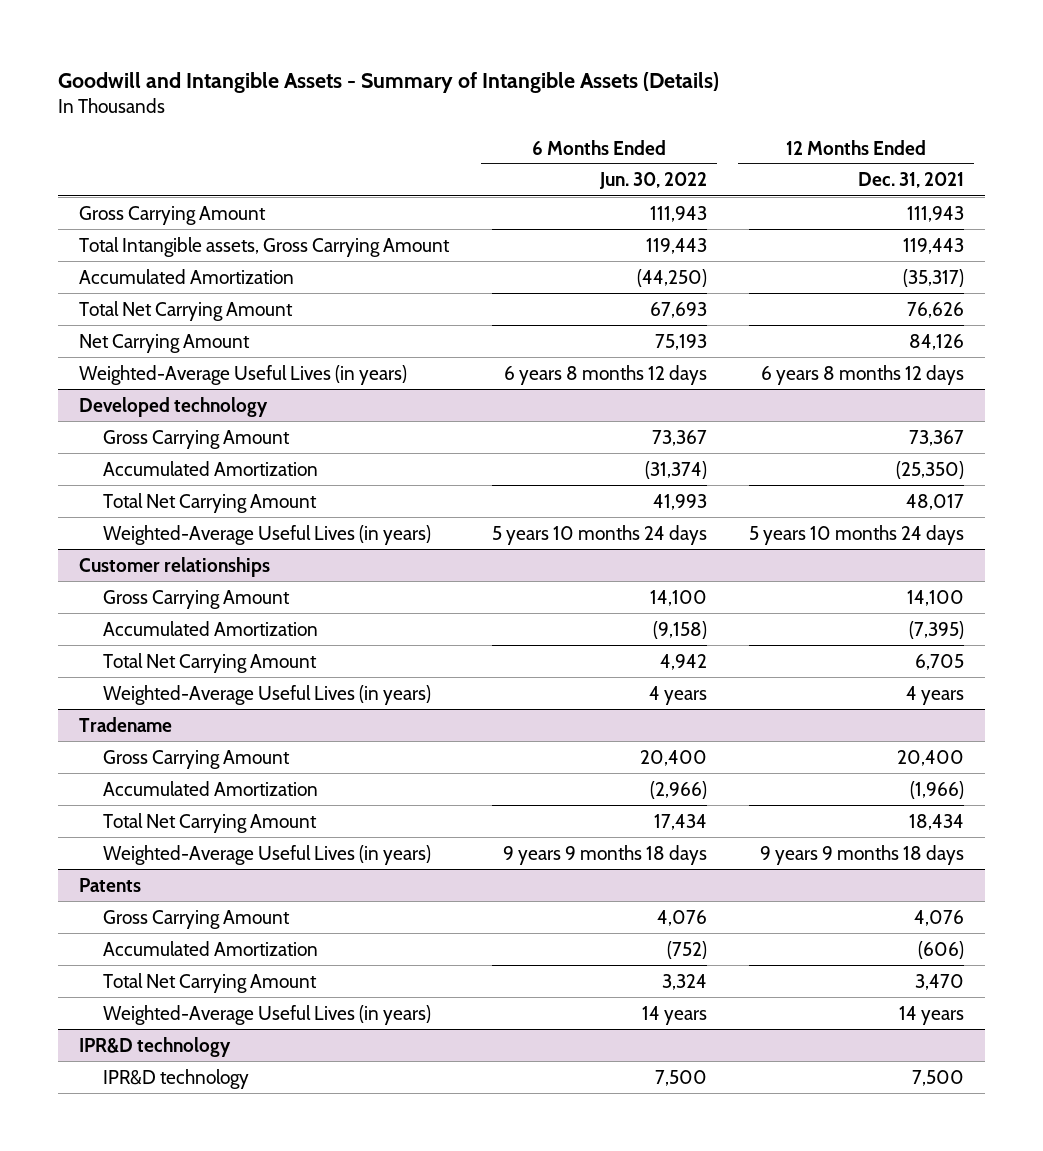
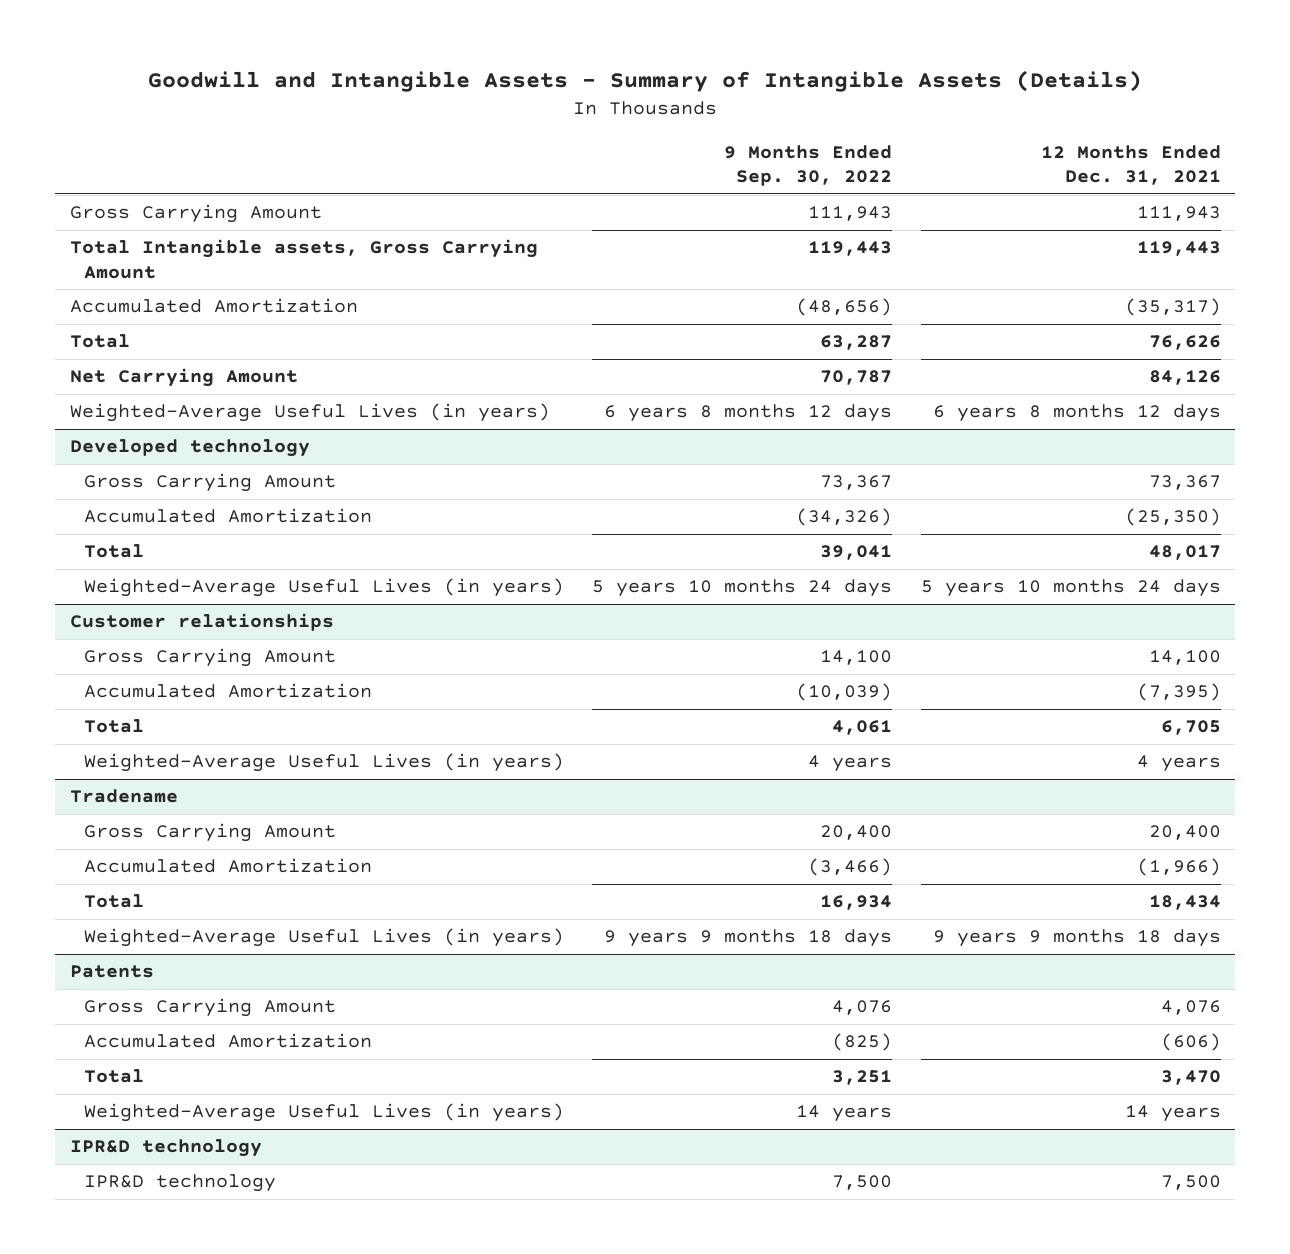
- | 6 Months Ended Jun. 30, 2022 | 12 Months Ended Dec. 31, 2021
+ | 9 Months Ended Sep. 30, 2022 | 12 Months Ended Dec. 31, 2021
- Total Net Carrying Amount | 67,693 | 76,626
+ Total | 63,287 | 76,626
@ Developed technology
- Total Net Carrying Amount | 41,993 | 48,017
+ Total | 39,041 | 48,017
@ Customer relationships
- Total Net Carrying Amount | 4,942 | 6,705
+ Total | 4,061 | 6,705
@ Tradename
- Total Net Carrying Amount | 17,434 | 18,434
+ Total | 16,934 | 18,434
@ Patents
- Total Net Carrying Amount | 3,324 | 3,470
+ Total | 3,251 | 3,470

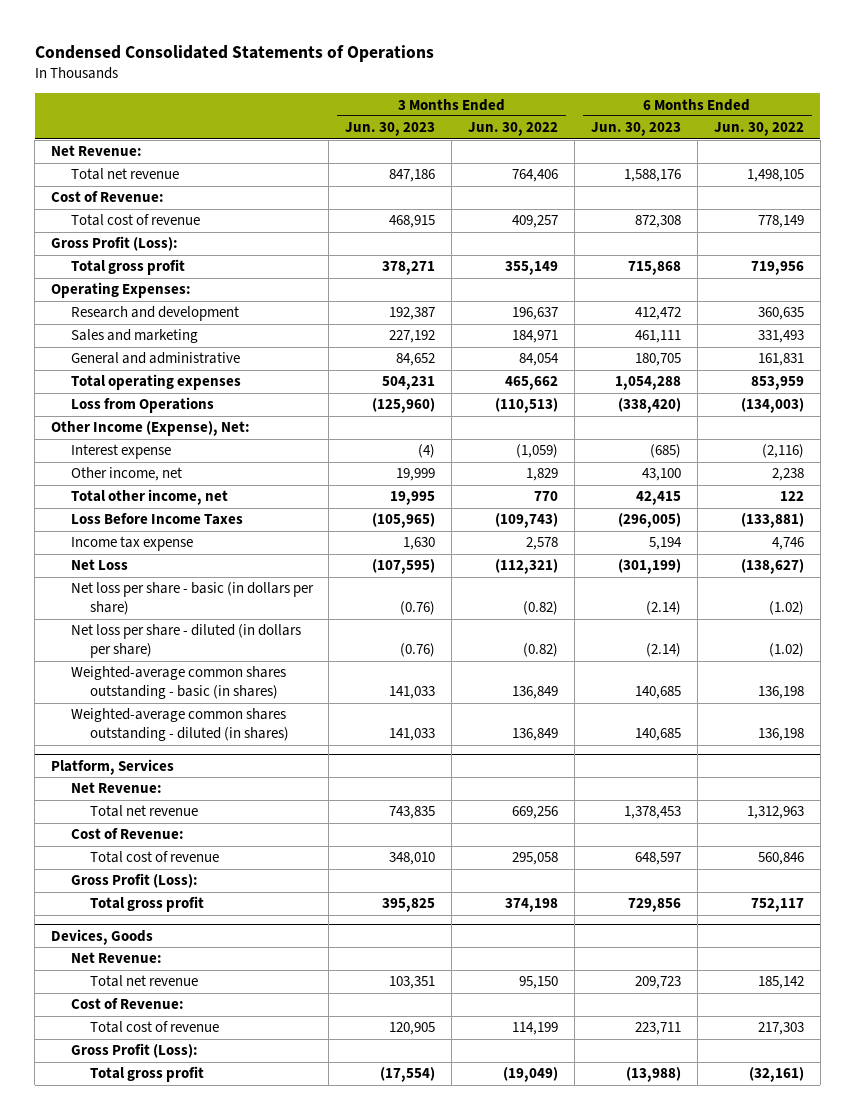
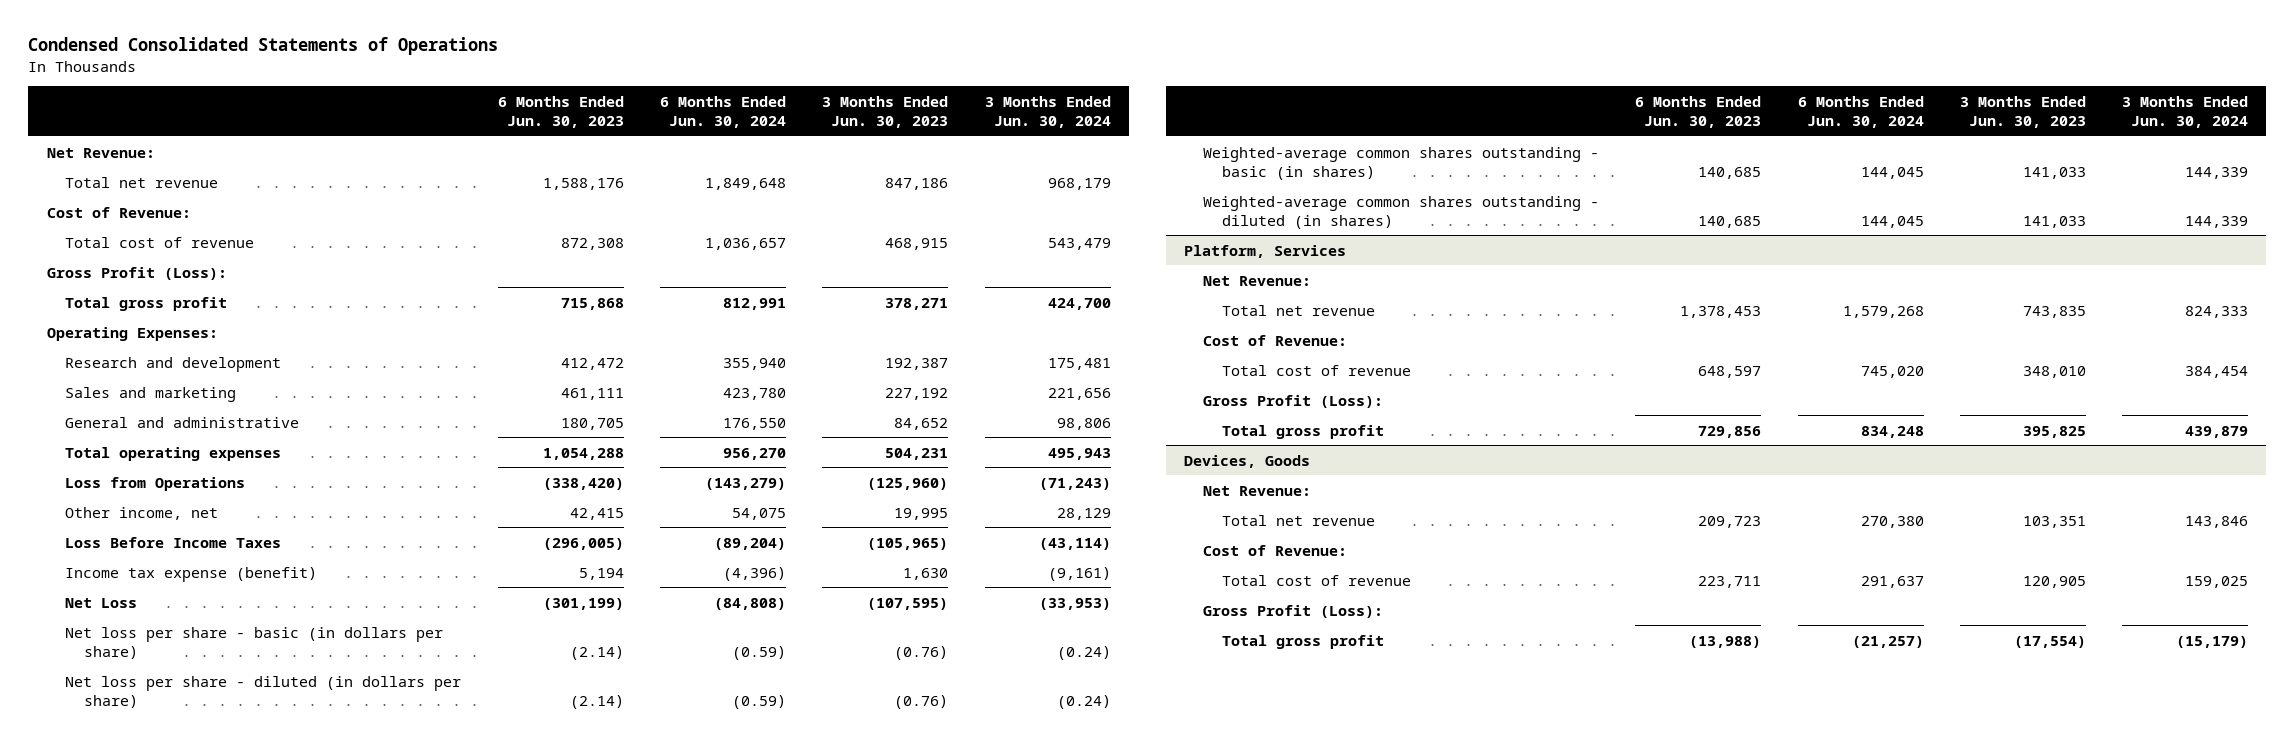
- | 3 Months Ended Jun. 30, 2023 | 3 Months Ended Jun. 30, 2022 | 6 Months Ended Jun. 30, 2023 | 6 Months Ended Jun. 30, 2022
+ | 6 Months Ended Jun. 30, 2023 | 6 Months Ended Jun. 30, 2024 | 3 Months Ended Jun. 30, 2023 | 3 Months Ended Jun. 30, 2024
- Other Income (Expense), Net:
- Interest expense | (4) | (1,059) | (685) | (2,116)
- Other income, net | 19,999 | 1,829 | 43,100 | 2,238
- Total other income, net | 19,995 | 770 | 42,415 | 122
+ Other income, net | 42,415 | 54,075 | 19,995 | 28,129
- Income tax expense | 1,630 | 2,578 | 5,194 | 4,746
+ Income tax expense (benefit) | 5,194 | (4,396) | 1,630 | (9,161)

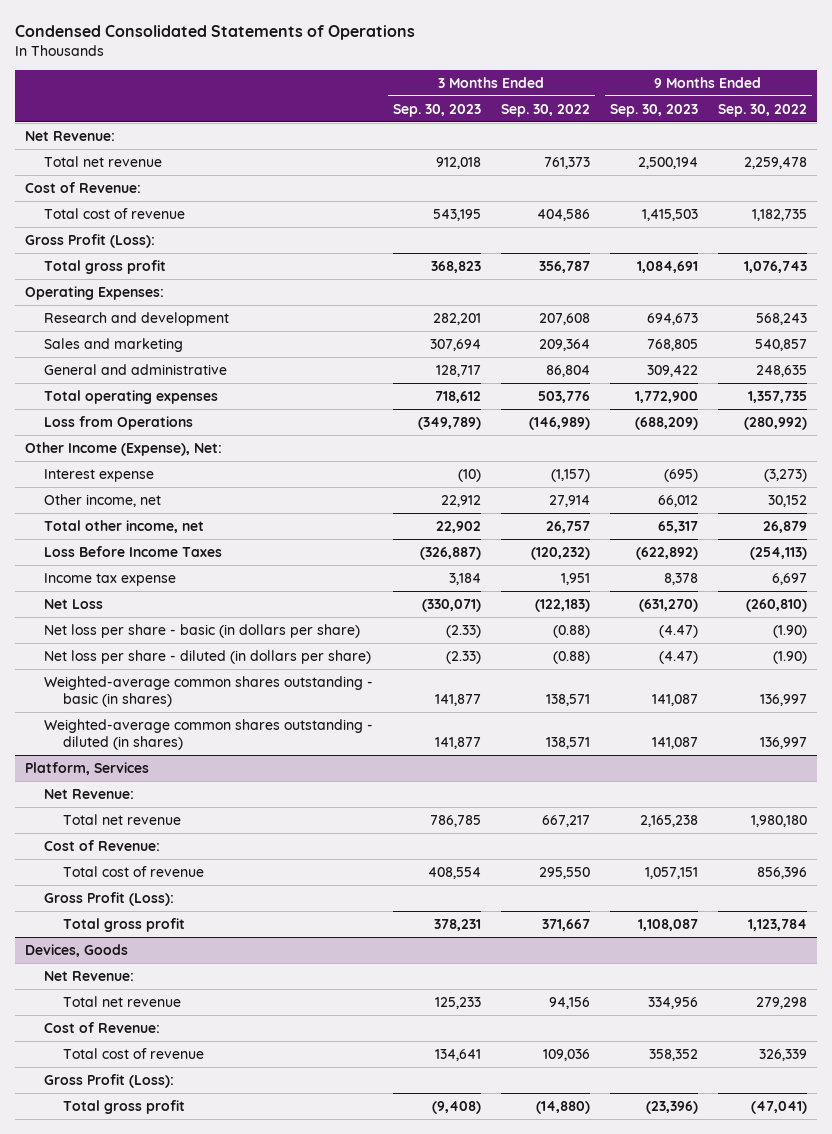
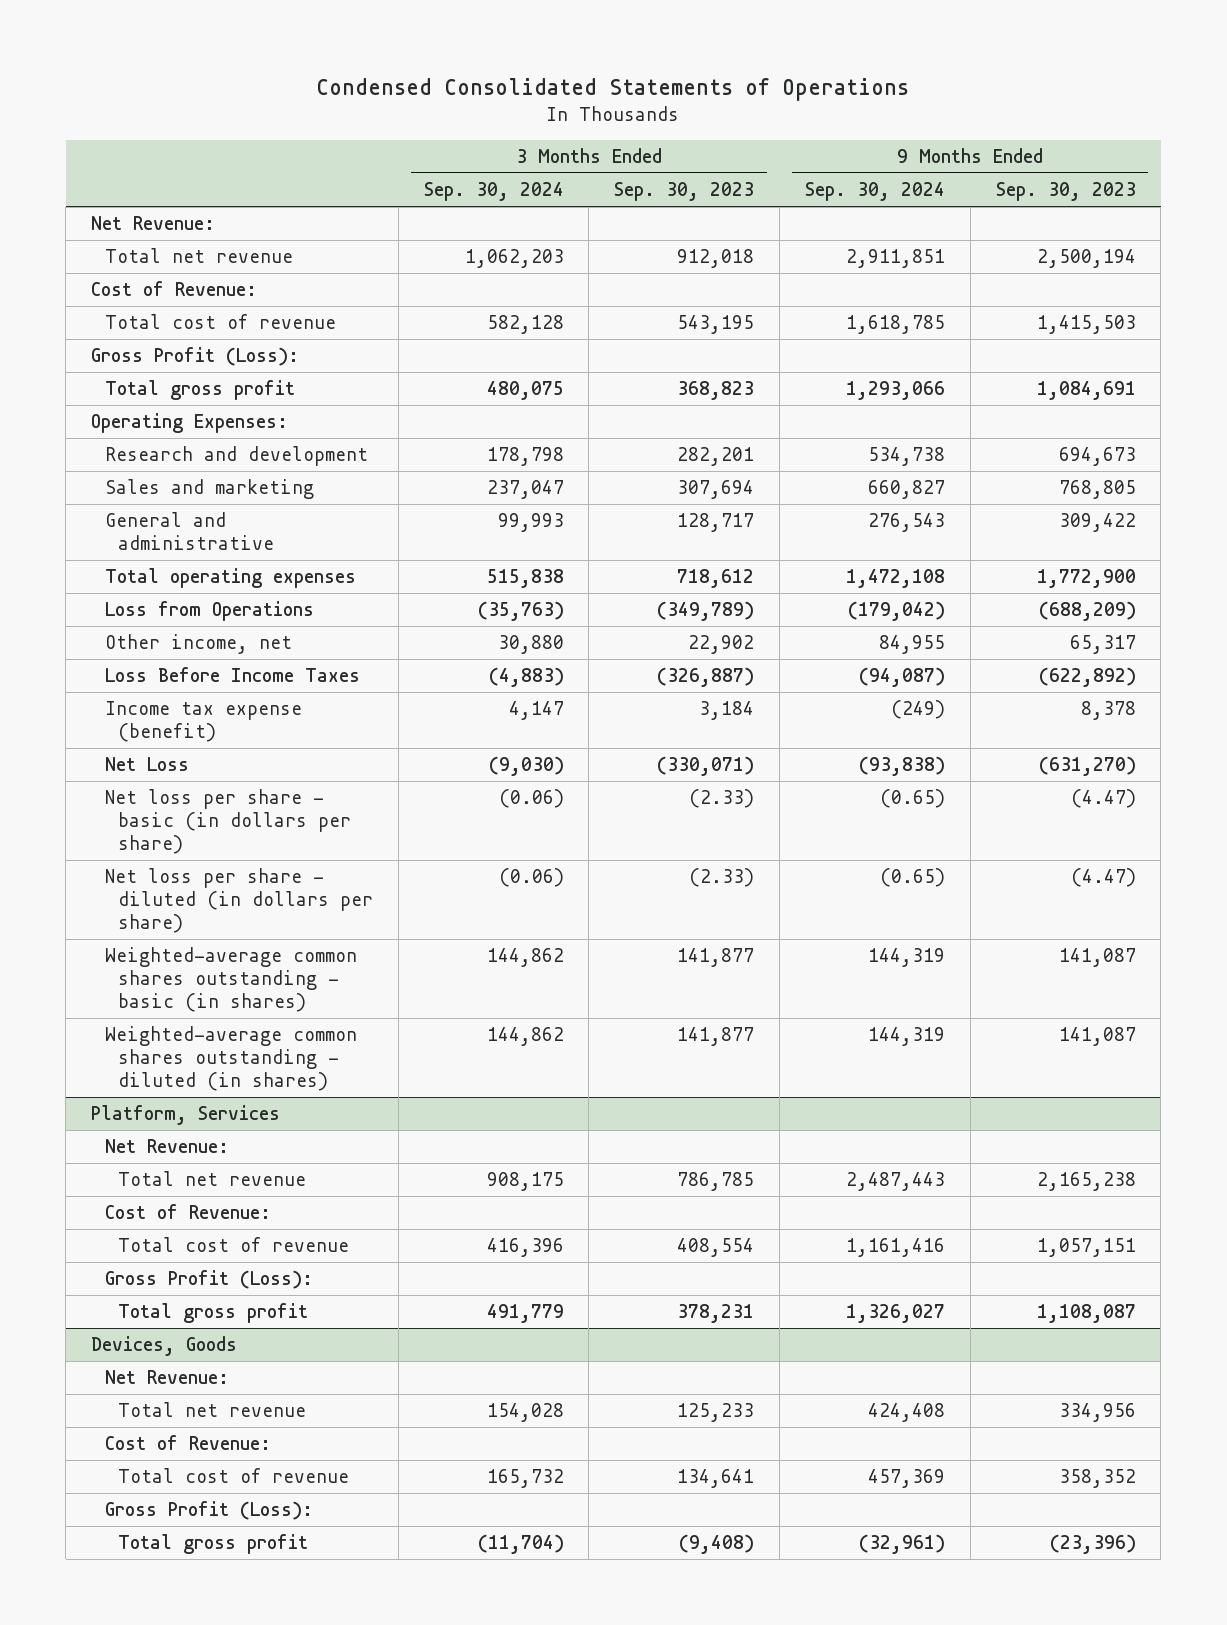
- | 3 Months Ended Sep. 30, 2023 | 3 Months Ended Sep. 30, 2022 | 9 Months Ended Sep. 30, 2023 | 9 Months Ended Sep. 30, 2022
+ | 3 Months Ended Sep. 30, 2024 | 3 Months Ended Sep. 30, 2023 | 9 Months Ended Sep. 30, 2024 | 9 Months Ended Sep. 30, 2023
- Other Income (Expense), Net:
- Interest expense | (10) | (1,157) | (695) | (3,273)
- Other income, net | 22,912 | 27,914 | 66,012 | 30,152
- Total other income, net | 22,902 | 26,757 | 65,317 | 26,879
+ Other income, net | 30,880 | 22,902 | 84,955 | 65,317
- Income tax expense | 3,184 | 1,951 | 8,378 | 6,697
+ Income tax expense (benefit) | 4,147 | 3,184 | (249) | 8,378

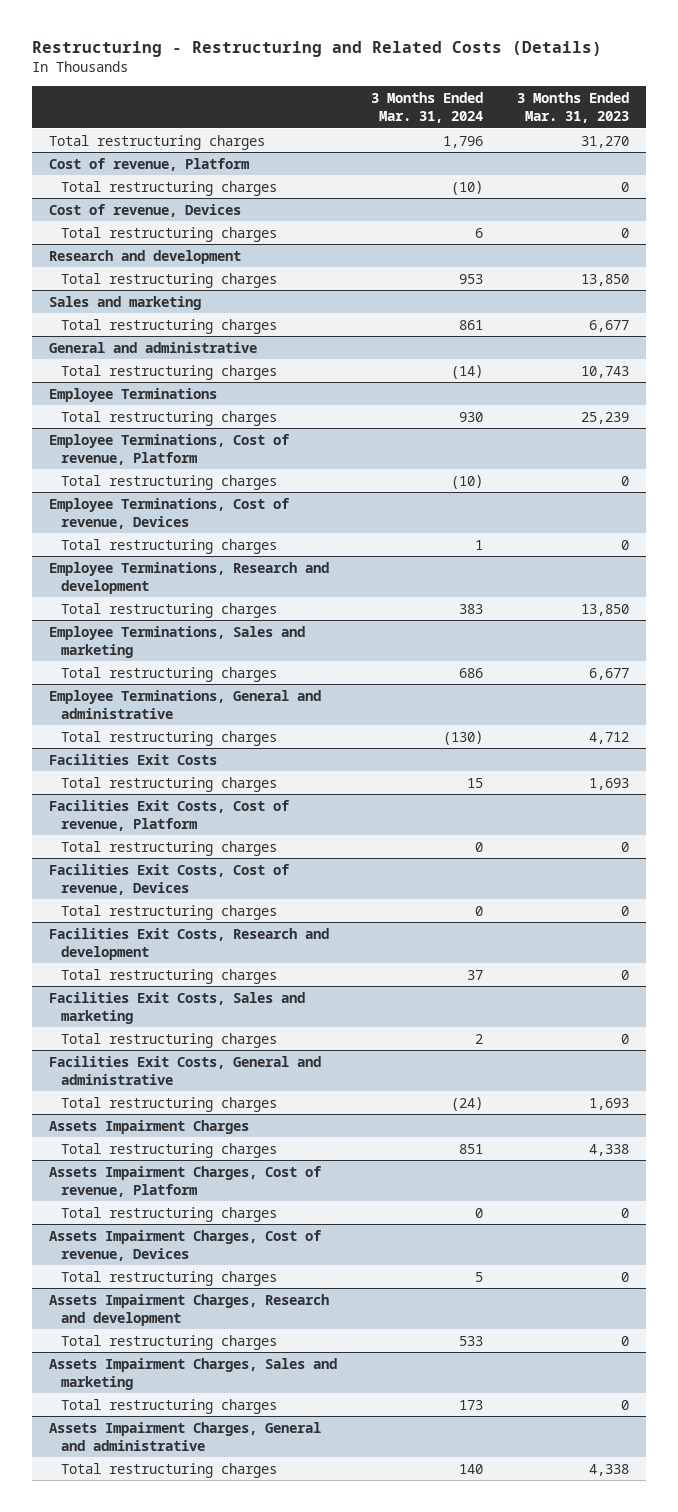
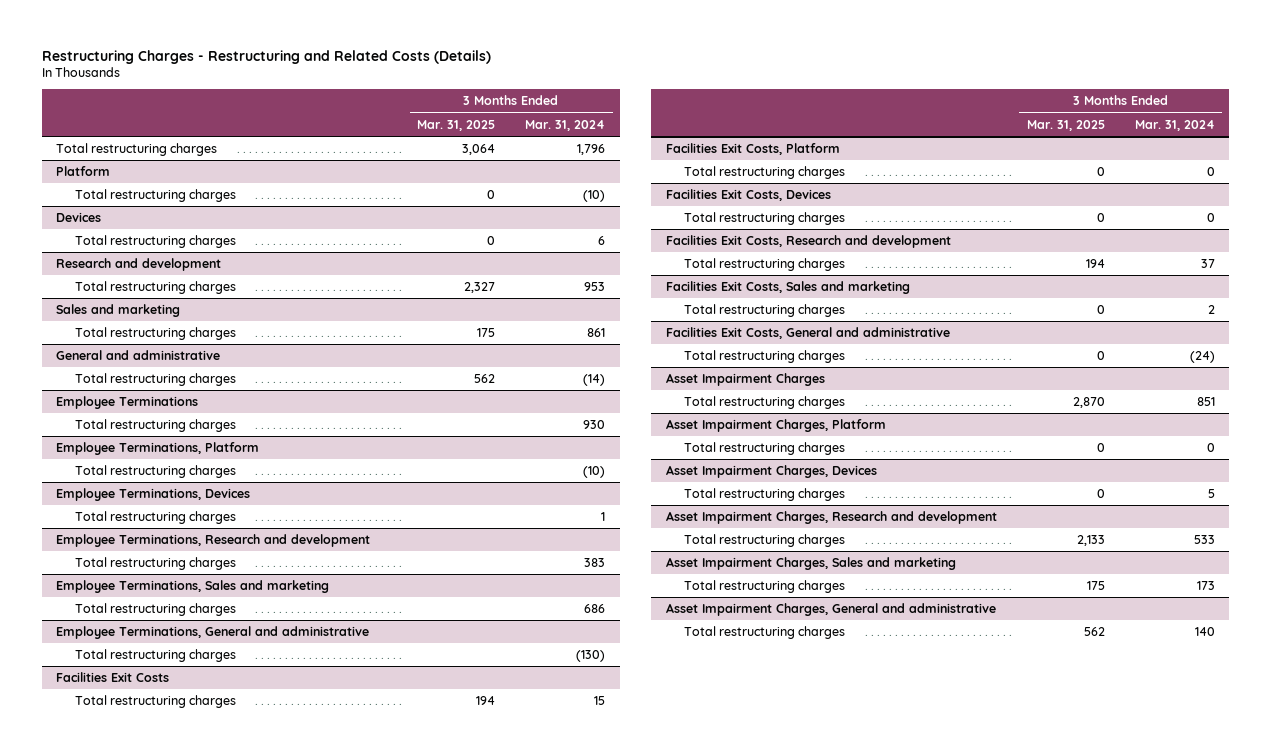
- Restructuring - Restructuring and Related Costs (Details)
+ Restructuring Charges - Restructuring and Related Costs (Details)
- | 3 Months Ended Mar. 31, 2024 | 3 Months Ended Mar. 31, 2023
+ | 3 Months Ended Mar. 31, 2025 | 3 Months Ended Mar. 31, 2024
- Cost of revenue, Platform
+ Platform
- Cost of revenue, Devices
+ Devices
- Employee Terminations, Cost of revenue, Platform
+ Employee Terminations, Platform
- Employee Terminations, Cost of revenue, Devices
+ Employee Terminations, Devices
- Facilities Exit Costs, Cost of revenue, Platform
+ Facilities Exit Costs, Platform
- Facilities Exit Costs, Cost of revenue, Devices
+ Facilities Exit Costs, Devices
- Assets Impairment Charges
+ Asset Impairment Charges
- Assets Impairment Charges, Cost of revenue, Platform
+ Asset Impairment Charges, Platform
- Assets Impairment Charges, Cost of revenue, Devices
+ Asset Impairment Charges, Devices
- Assets Impairment Charges, Research and development
+ Asset Impairment Charges, Research and development
- Assets Impairment Charges, Sales and marketing
+ Asset Impairment Charges, Sales and marketing
- Assets Impairment Charges, General and administrative
+ Asset Impairment Charges, General and administrative

